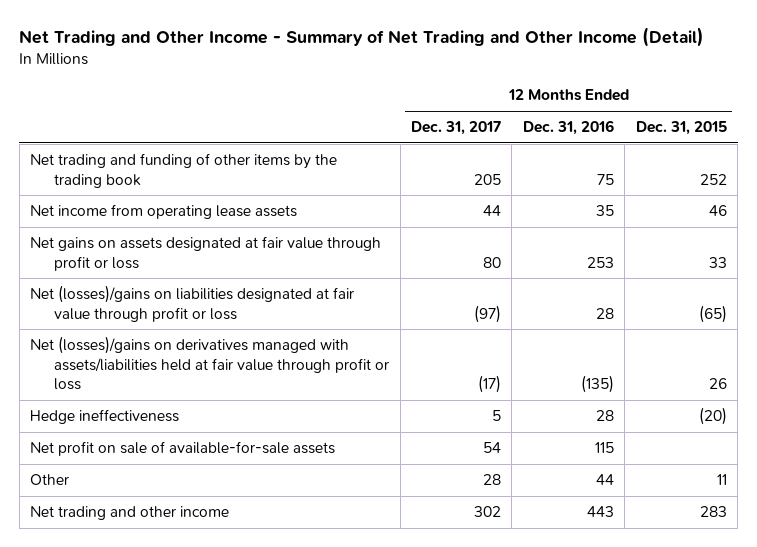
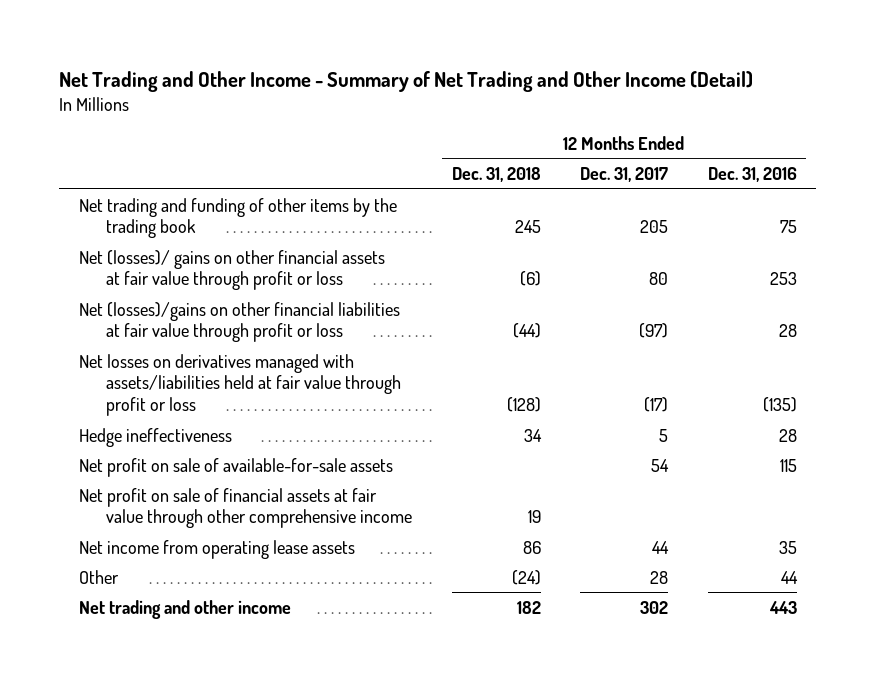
- | 12 Months Ended Dec. 31, 2017 | 12 Months Ended Dec. 31, 2016 | 12 Months Ended Dec. 31, 2015
+ | 12 Months Ended Dec. 31, 2018 | 12 Months Ended Dec. 31, 2017 | 12 Months Ended Dec. 31, 2016
- Net gains on assets designated at fair value through profit or loss | 80 | 253 | 33
- Net (losses)/gains on liabilities designated at fair value through profit or loss | (97) | 28 | (65)
- Net (losses)/gains on derivatives managed with assets/liabilities held at fair value through profit or loss | (17) | (135) | 26
+ Net (losses)/ gains on other financial assets at fair value through profit or loss | (6) | 80 | 253
+ Net (losses)/gains on other financial liabilities at fair value through profit or loss | (44) | (97) | 28
+ Net losses on derivatives managed with assets/liabilities held at fair value through profit or loss | (128) | (17) | (135)
+ Net profit on sale of financial assets at fair value through other comprehensive income | 19 | |
moved down: Net income from operating lease assets | 86 | 44 | 35

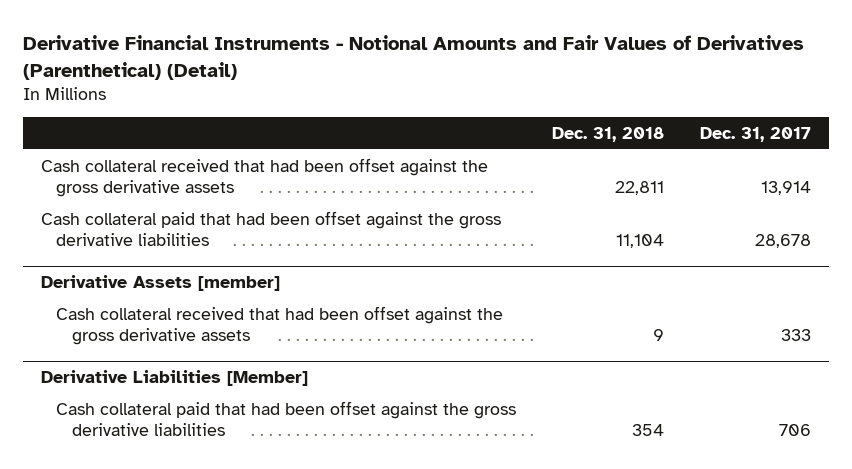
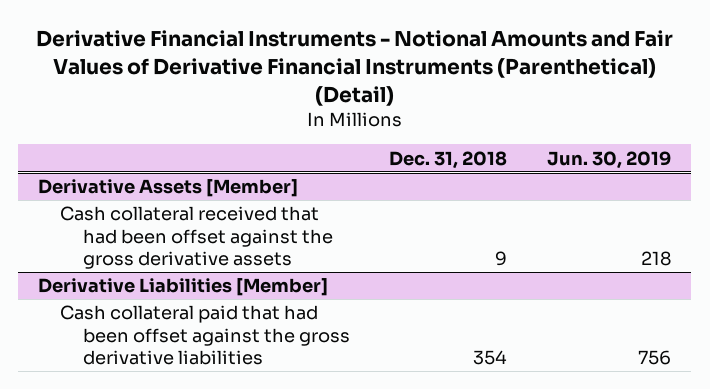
- Derivative Financial Instruments - Notional Amounts and Fair Values of Derivatives (Parenthetical) (Detail)
+ Derivative Financial Instruments - Notional Amounts and Fair Values of Derivative Financial Instruments (Parenthetical) (Detail)
- | Dec. 31, 2018 | Dec. 31, 2017
+ | Dec. 31, 2018 | Jun. 30, 2019
- Cash collateral received that had been offset against the gross derivative assets | 22,811 | 13,914
- Cash collateral paid that had been offset against the gross derivative liabilities | 11,104 | 28,678
- Derivative Assets [member]
+ Derivative Assets [Member]

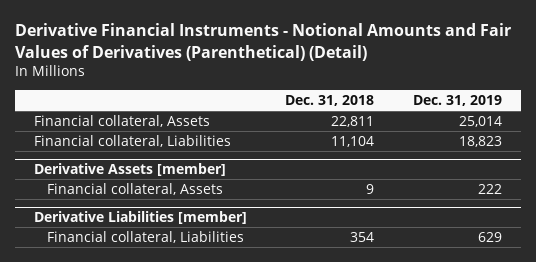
- Derivative Financial Instruments - Notional Amounts and Fair Values of Derivative Financial Instruments (Parenthetical) (Detail)
+ Derivative Financial Instruments - Notional Amounts and Fair Values of Derivatives (Parenthetical) (Detail)
- | Dec. 31, 2018 | Jun. 30, 2019
+ | Dec. 31, 2018 | Dec. 31, 2019
- Derivative Assets [Member]
- Cash collateral received that had been offset against the gross derivative assets | 9 | 218
- Derivative Liabilities [Member]
- Cash collateral paid that had been offset against the gross derivative liabilities | 354 | 756
+ Financial collateral, Assets | 22,811 | 25,014
+ Financial collateral, Liabilities | 11,104 | 18,823
+ Derivative Assets [member]
+ Financial collateral, Assets | 9 | 222
+ Derivative Liabilities [member]
+ Financial collateral, Liabilities | 354 | 629

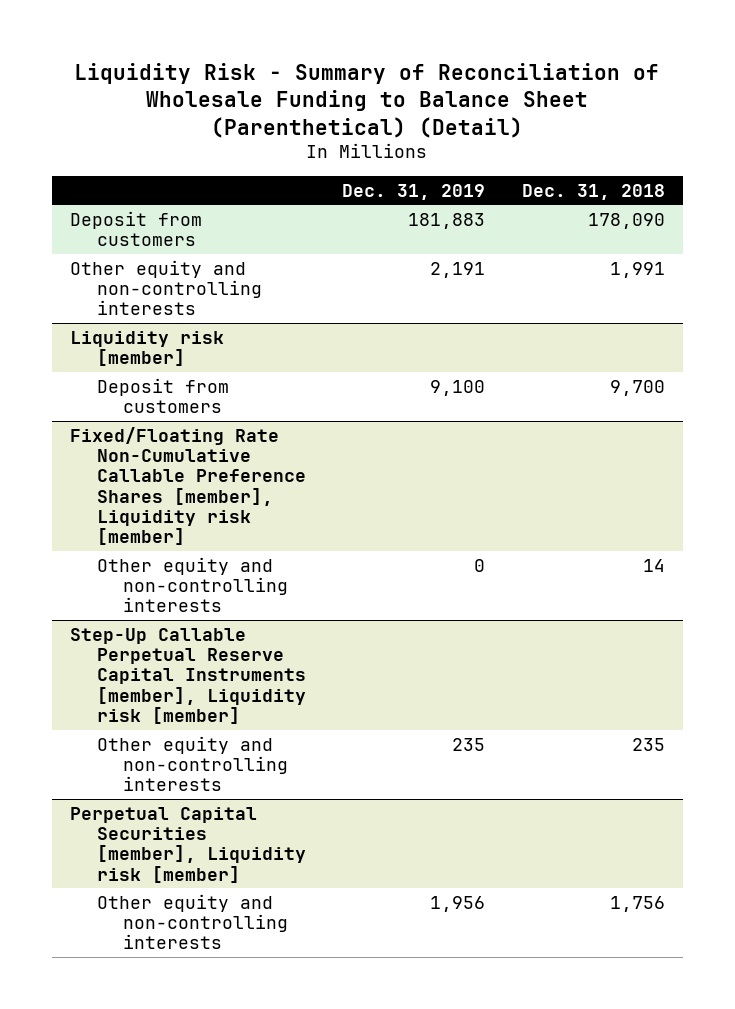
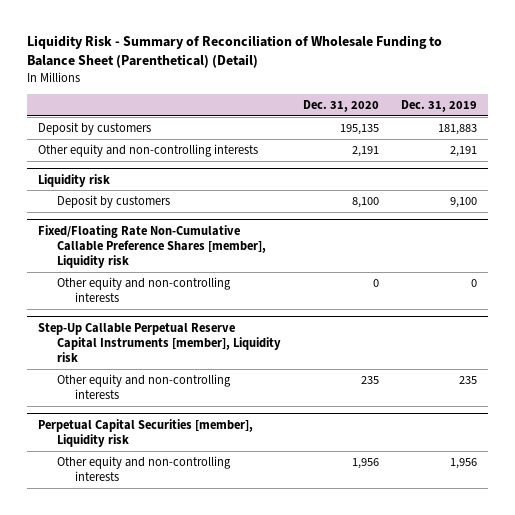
- | Dec. 31, 2019 | Dec. 31, 2018
+ | Dec. 31, 2020 | Dec. 31, 2019
- Deposit from customers | 181,883 | 178,090
+ Deposit by customers | 195,135 | 181,883
- Liquidity risk [member]
- Deposit from customers | 9,100 | 9,700
- Fixed/Floating Rate Non-Cumulative Callable Preference Shares [member], Liquidity risk [member]
+ Liquidity risk
+ Deposit by customers | 8,100 | 9,100
+ Fixed/Floating Rate Non-Cumulative Callable Preference Shares [member], Liquidity risk
- Step-Up Callable Perpetual Reserve Capital Instruments [member], Liquidity risk [member]
+ Step-Up Callable Perpetual Reserve Capital Instruments [member], Liquidity risk
- Perpetual Capital Securities [member], Liquidity risk [member]
+ Perpetual Capital Securities [member], Liquidity risk

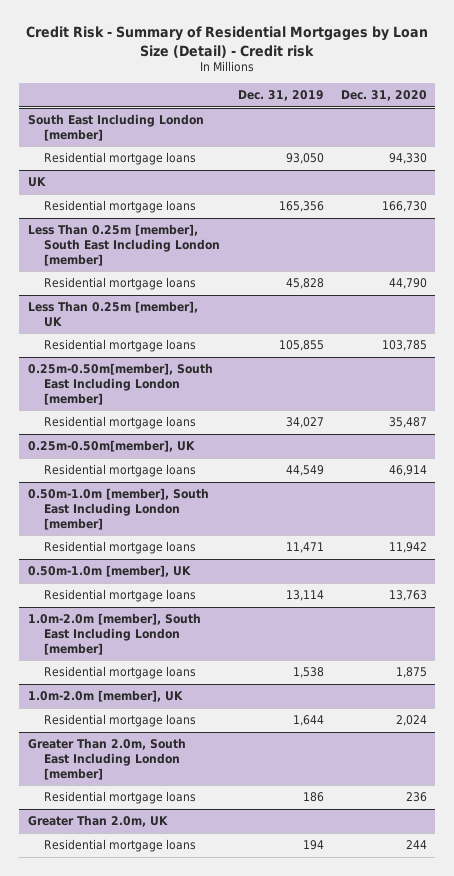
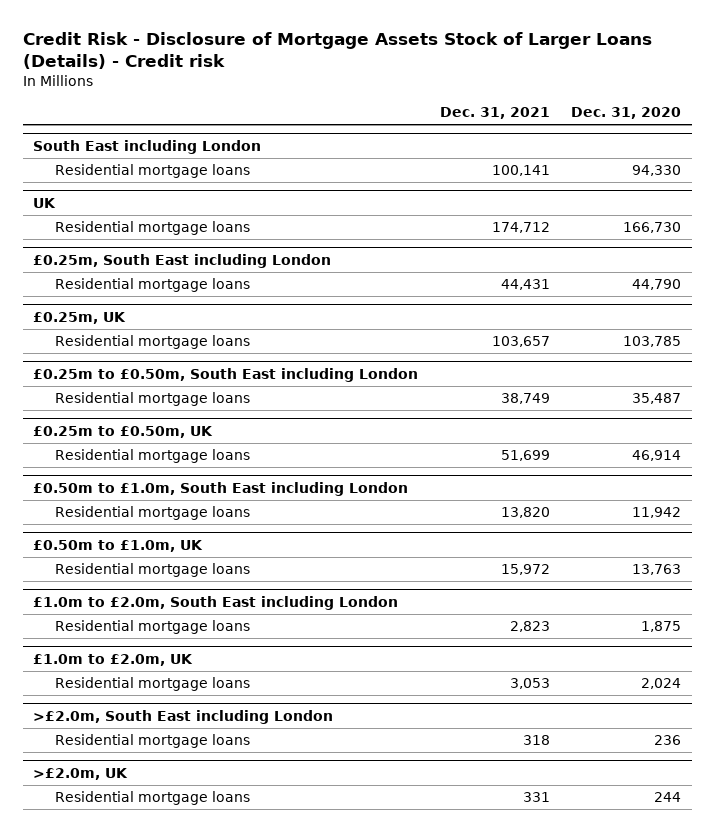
- Credit Risk - Summary of Residential Mortgages by Loan Size (Detail) - Credit risk
+ Credit Risk - Disclosure of Mortgage Assets Stock of Larger Loans (Details) - Credit risk
- | Dec. 31, 2019 | Dec. 31, 2020
+ | Dec. 31, 2021 | Dec. 31, 2020
- South East Including London [member]
+ South East including London
- Less Than 0.25m [member], South East Including London [member]
+ £0.25m, South East including London
- Less Than 0.25m [member], UK
+ £0.25m, UK
- 0.25m-0.50m[member], South East Including London [member]
+ £0.25m to £0.50m, South East including London
- 0.25m-0.50m[member], UK
+ £0.25m to £0.50m, UK
- 0.50m-1.0m [member], South East Including London [member]
+ £0.50m to £1.0m, South East including London
- 0.50m-1.0m [member], UK
+ £0.50m to £1.0m, UK
- 1.0m-2.0m [member], South East Including London [member]
+ £1.0m to £2.0m, South East including London
- 1.0m-2.0m [member], UK
+ £1.0m to £2.0m, UK
- Greater Than 2.0m, South East Including London [member]
+ >£2.0m, South East including London
- Greater Than 2.0m, UK
+ >£2.0m, UK

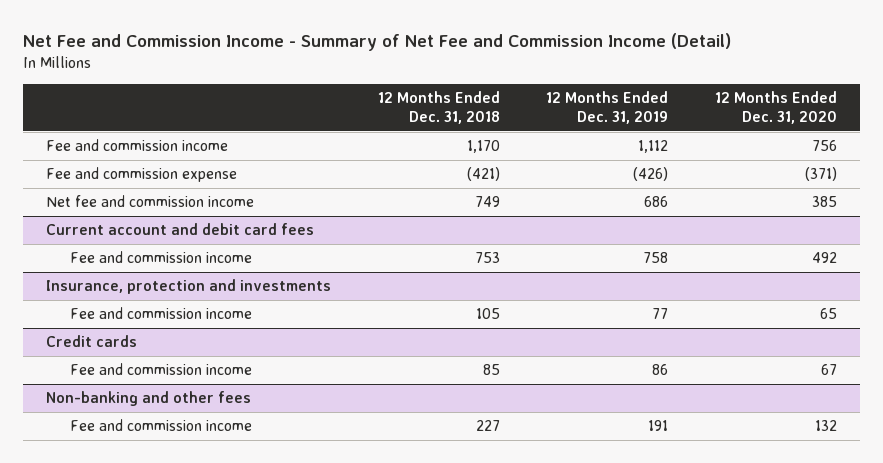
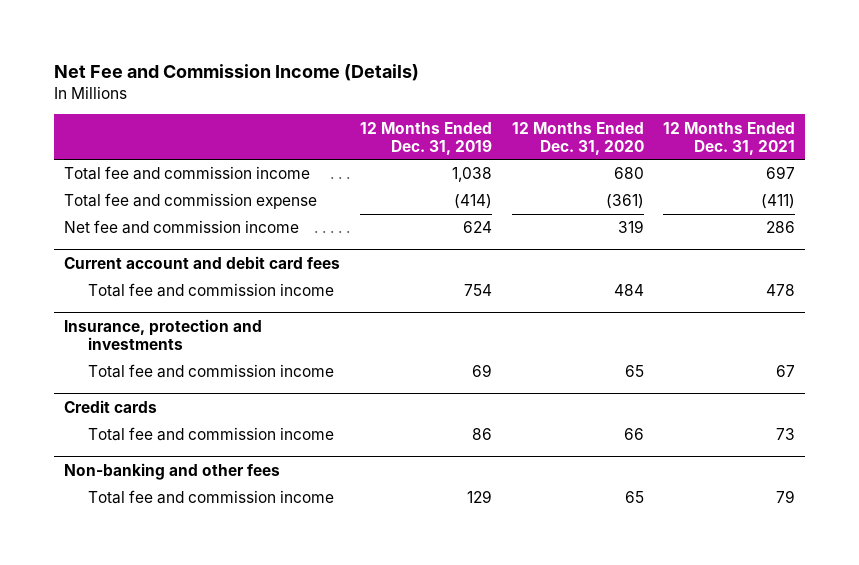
- Net Fee and Commission Income - Summary of Net Fee and Commission Income (Detail)
+ Net Fee and Commission Income (Details)
- | 12 Months Ended Dec. 31, 2018 | 12 Months Ended Dec. 31, 2019 | 12 Months Ended Dec. 31, 2020
+ | 12 Months Ended Dec. 31, 2019 | 12 Months Ended Dec. 31, 2020 | 12 Months Ended Dec. 31, 2021
- Fee and commission income | 1,170 | 1,112 | 756
- Fee and commission expense | (421) | (426) | (371)
- Net fee and commission income | 749 | 686 | 385
+ Total fee and commission income | 1,038 | 680 | 697
+ Total fee and commission expense | (414) | (361) | (411)
+ Net fee and commission income | 624 | 319 | 286
@ Current account and debit card fees
- Fee and commission income | 753 | 758 | 492
+ Total fee and commission income | 754 | 484 | 478
@ Insurance, protection and investments
- Fee and commission income | 105 | 77 | 65
+ Total fee and commission income | 69 | 65 | 67
@ Credit cards
- Fee and commission income | 85 | 86 | 67
+ Total fee and commission income | 86 | 66 | 73
@ Non-banking and other fees
- Fee and commission income | 227 | 191 | 132
+ Total fee and commission income | 129 | 65 | 79

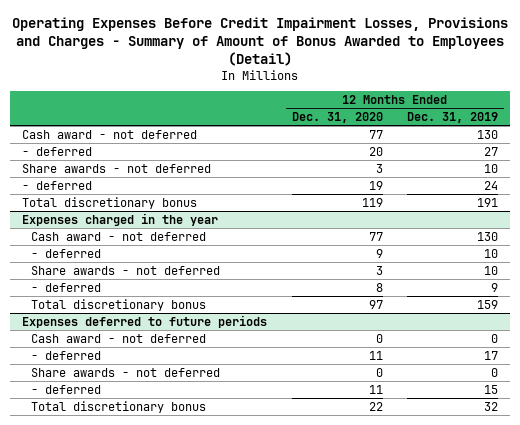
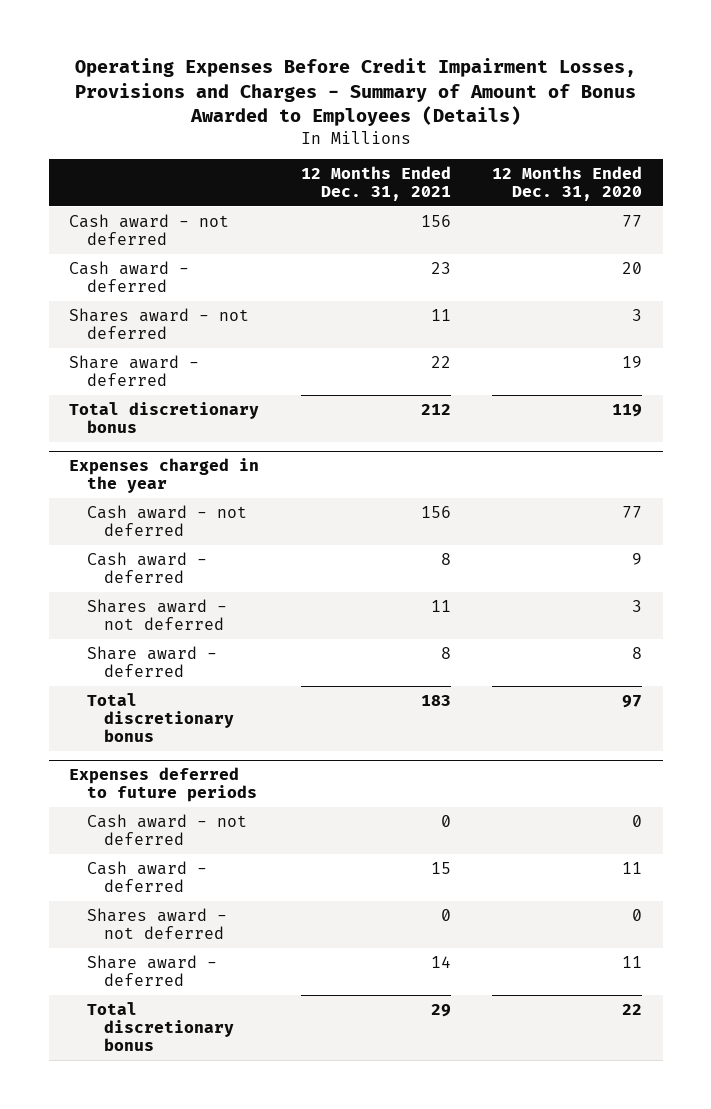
- Operating Expenses Before Credit Impairment Losses, Provisions and Charges - Summary of Amount of Bonus Awarded to Employees (Detail)
+ Operating Expenses Before Credit Impairment Losses, Provisions and Charges - Summary of Amount of Bonus Awarded to Employees (Details)
- | 12 Months Ended Dec. 31, 2020 | 12 Months Ended Dec. 31, 2019
+ | 12 Months Ended Dec. 31, 2021 | 12 Months Ended Dec. 31, 2020
- - deferred | 20 | 27
- Share awards - not deferred | 3 | 10
- - deferred | 19 | 24
+ Cash award - deferred | 23 | 20
+ Shares award - not deferred | 11 | 3
+ Share award - deferred | 22 | 19
@ Expenses charged in the year
- - deferred | 9 | 10
- Share awards - not deferred | 3 | 10
- - deferred | 8 | 9
+ Cash award - deferred | 8 | 9
+ Shares award - not deferred | 11 | 3
+ Share award - deferred | 8 | 8
@ Expenses deferred to future periods
- - deferred | 11 | 17
- Share awards - not deferred | 0 | 0
- - deferred | 11 | 15
+ Cash award - deferred | 15 | 11
+ Shares award - not deferred | 0 | 0
+ Share award - deferred | 14 | 11

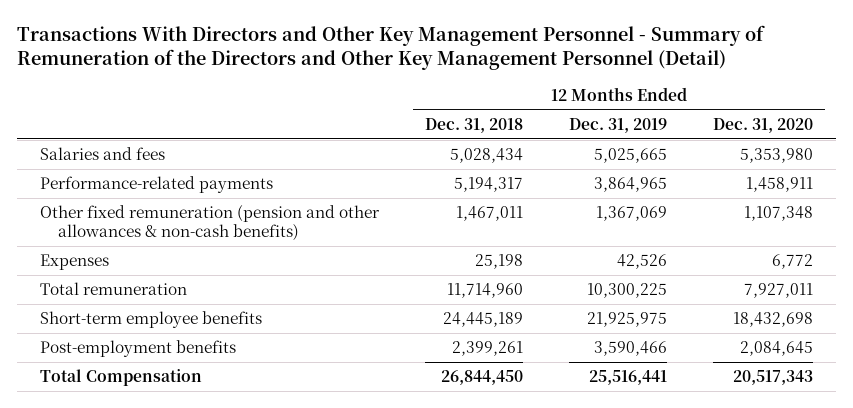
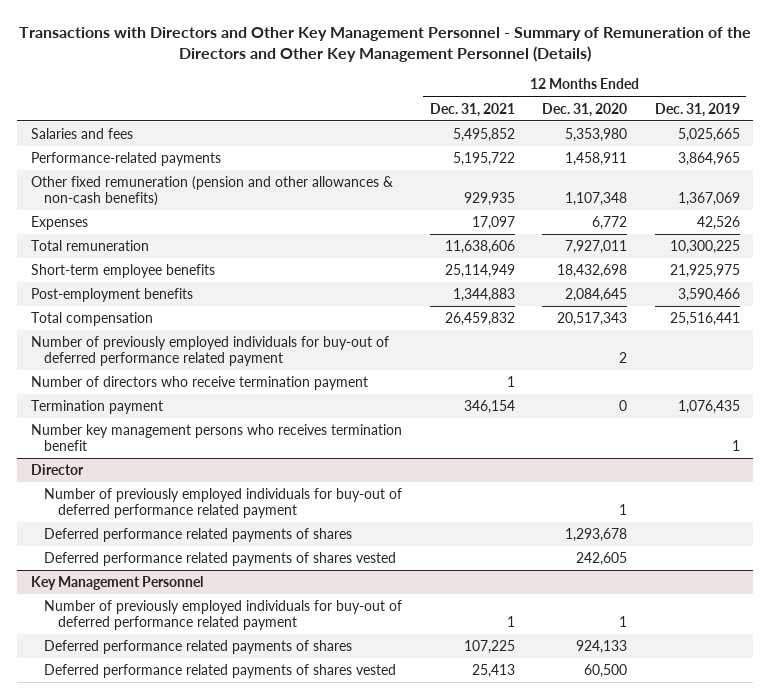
- Transactions With Directors and Other Key Management Personnel - Summary of Remuneration of the Directors and Other Key Management Personnel (Detail)
+ Transactions with Directors and Other Key Management Personnel - Summary of Remuneration of the Directors and Other Key Management Personnel (Details)
- | 12 Months Ended Dec. 31, 2018 | 12 Months Ended Dec. 31, 2019 | 12 Months Ended Dec. 31, 2020
+ | 12 Months Ended Dec. 31, 2021 | 12 Months Ended Dec. 31, 2020 | 12 Months Ended Dec. 31, 2019
- Total Compensation | 26,844,450 | 25,516,441 | 20,517,343
+ Total compensation | 26,459,832 | 20,517,343 | 25,516,441
+ Number of previously employed individuals for buy-out of deferred performance related payment | | 2 |
+ Number of directors who receive termination payment | 1 | |
+ Termination payment | 346,154 | 0 | 1,076,435
+ Number key management persons who receives termination benefit | | | 1
+ Director
+ Number of previously employed individuals for buy-out of deferred performance related payment | | 1 |
+ Deferred performance related payments of shares | | 1,293,678 |
+ Deferred performance related payments of shares vested | | 242,605 |
+ Key Management Personnel
+ Number of previously employed individuals for buy-out of deferred performance related payment | 1 | 1 |
+ Deferred performance related payments of shares | 107,225 | 924,133 |
+ Deferred performance related payments of shares vested | 25,413 | 60,500 |

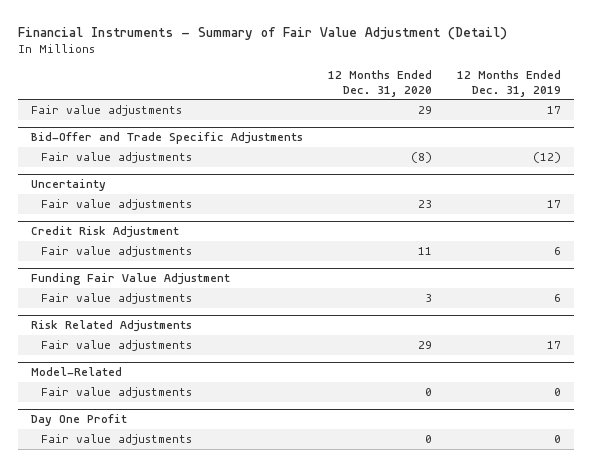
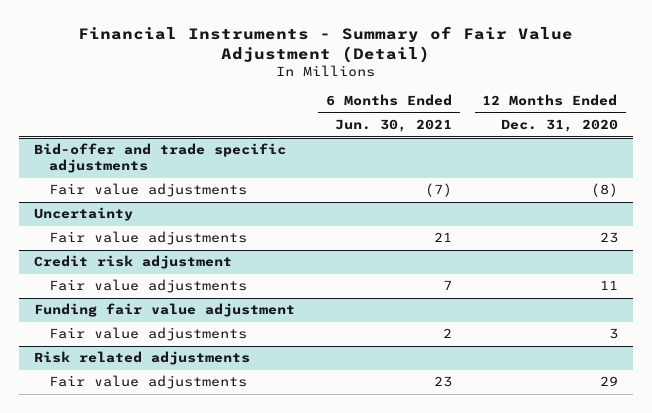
- | 12 Months Ended Dec. 31, 2020 | 12 Months Ended Dec. 31, 2019
+ | 6 Months Ended Jun. 30, 2021 | 12 Months Ended Dec. 31, 2020
- Fair value adjustments | 29 | 17
- Bid-Offer and Trade Specific Adjustments
+ Bid-offer and trade specific adjustments
- Credit Risk Adjustment
+ Credit risk adjustment
- Funding Fair Value Adjustment
+ Funding fair value adjustment
- Risk Related Adjustments
+ Risk related adjustments
- Model-Related
- Fair value adjustments | 0 | 0
- Day One Profit
- Fair value adjustments | 0 | 0

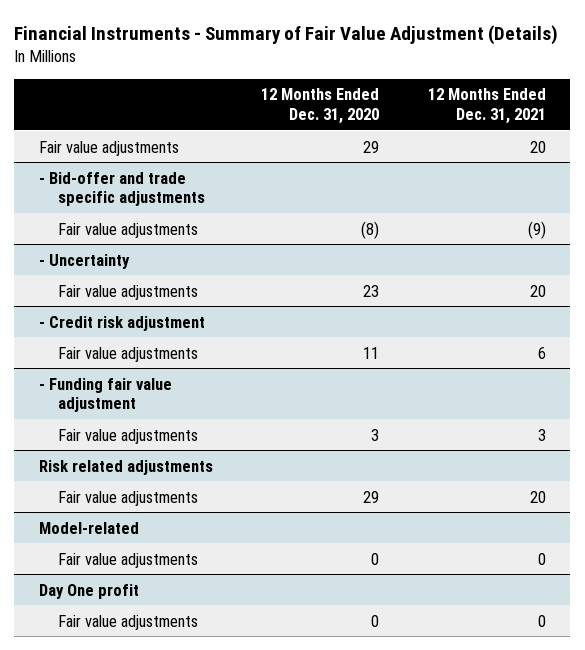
- Financial Instruments - Summary of Fair Value Adjustment (Detail)
+ Financial Instruments - Summary of Fair Value Adjustment (Details)
- | 6 Months Ended Jun. 30, 2021 | 12 Months Ended Dec. 31, 2020
+ | 12 Months Ended Dec. 31, 2020 | 12 Months Ended Dec. 31, 2021
- Bid-offer and trade specific adjustments
+ Fair value adjustments | 29 | 20
+ - Bid-offer and trade specific adjustments
- Uncertainty
+ - Uncertainty
- Credit risk adjustment
+ - Credit risk adjustment
- Funding fair value adjustment
+ - Funding fair value adjustment
+ Model-related
+ Fair value adjustments | 0 | 0
+ Day One profit
+ Fair value adjustments | 0 | 0

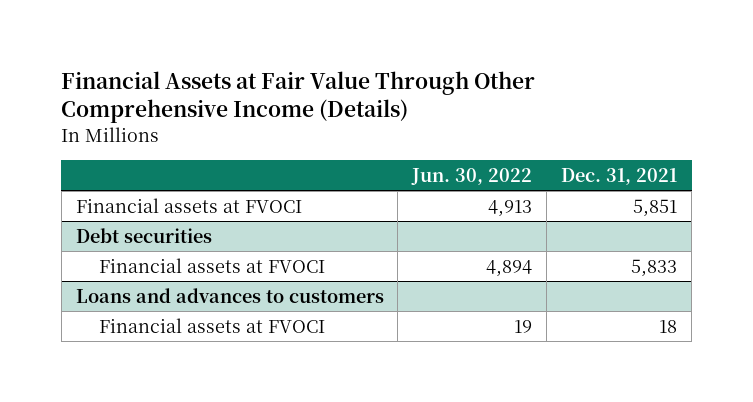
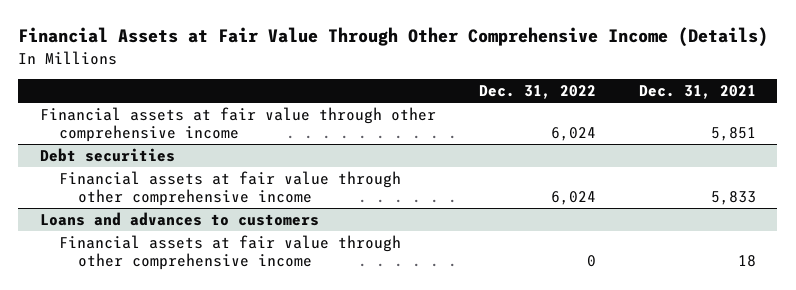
- | Jun. 30, 2022 | Dec. 31, 2021
+ | Dec. 31, 2022 | Dec. 31, 2021
- Financial assets at FVOCI | 4,913 | 5,851
+ Financial assets at fair value through other comprehensive income | 6,024 | 5,851
@ Debt securities
- Financial assets at FVOCI | 4,894 | 5,833
+ Financial assets at fair value through other comprehensive income | 6,024 | 5,833
@ Loans and advances to customers
- Financial assets at FVOCI | 19 | 18
+ Financial assets at fair value through other comprehensive income | 0 | 18

